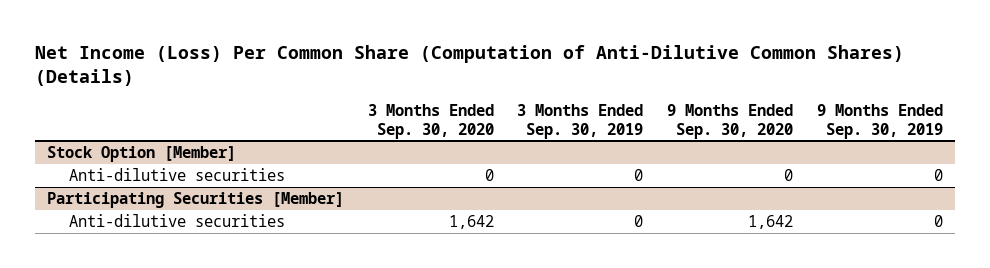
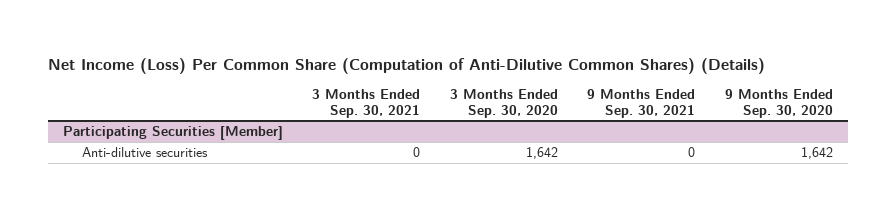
- | 3 Months Ended Sep. 30, 2020 | 3 Months Ended Sep. 30, 2019 | 9 Months Ended Sep. 30, 2020 | 9 Months Ended Sep. 30, 2019
+ | 3 Months Ended Sep. 30, 2021 | 3 Months Ended Sep. 30, 2020 | 9 Months Ended Sep. 30, 2021 | 9 Months Ended Sep. 30, 2020
- Stock Option [Member]
- Anti-dilutive securities | 0 | 0 | 0 | 0

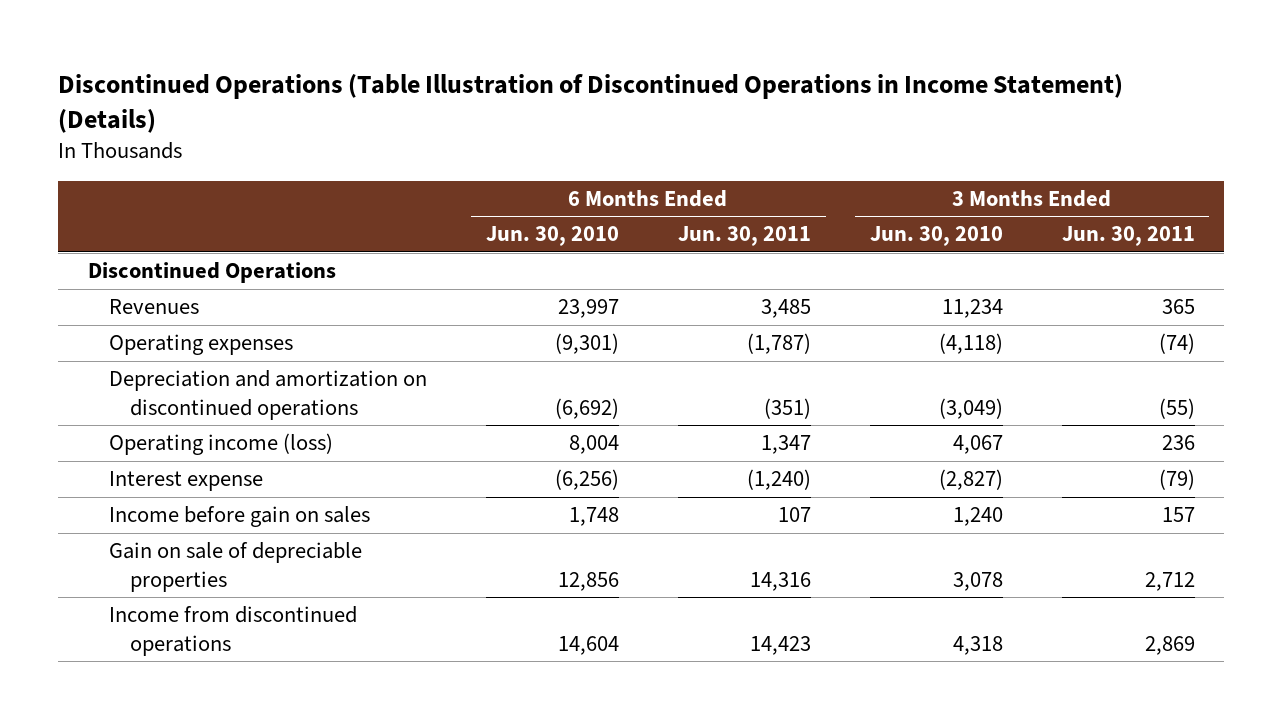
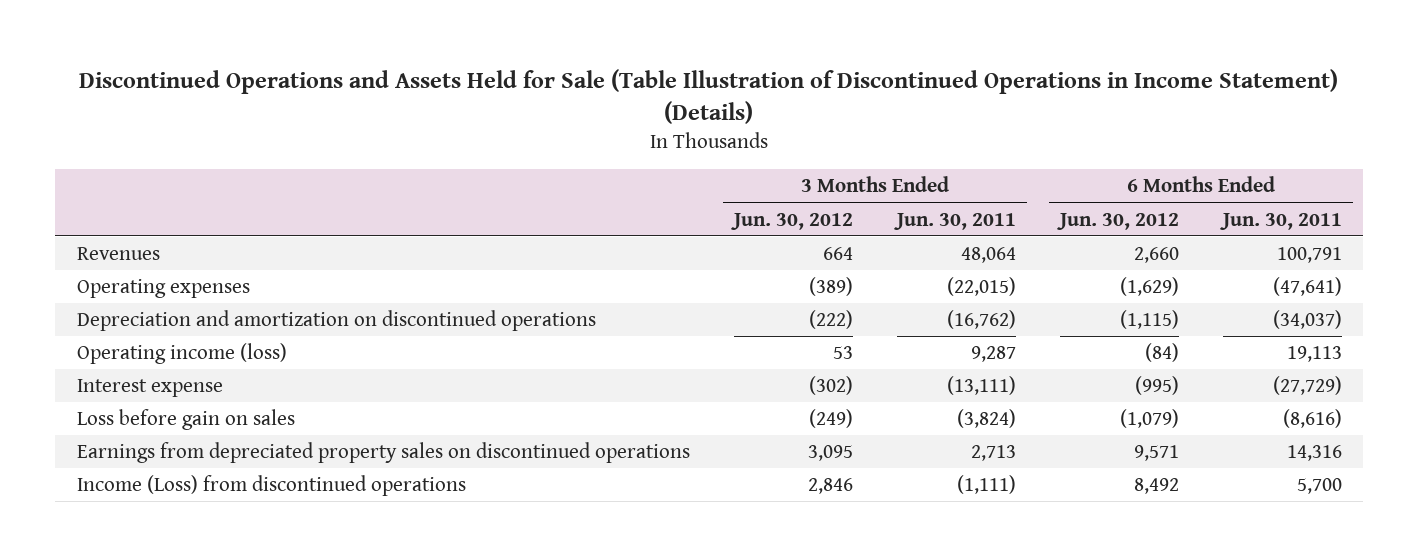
- Discontinued Operations (Table Illustration of Discontinued Operations in Income Statement) (Details)
+ Discontinued Operations and Assets Held for Sale (Table Illustration of Discontinued Operations in Income Statement) (Details)
- | 6 Months Ended Jun. 30, 2010 | 6 Months Ended Jun. 30, 2011 | 3 Months Ended Jun. 30, 2010 | 3 Months Ended Jun. 30, 2011
+ | 3 Months Ended Jun. 30, 2012 | 3 Months Ended Jun. 30, 2011 | 6 Months Ended Jun. 30, 2012 | 6 Months Ended Jun. 30, 2011
- Discontinued Operations
- Revenues | 23,997 | 3,485 | 11,234 | 365
- Operating expenses | (9,301) | (1,787) | (4,118) | (74)
- Depreciation and amortization on discontinued operations | (6,692) | (351) | (3,049) | (55)
- Operating income (loss) | 8,004 | 1,347 | 4,067 | 236
- Interest expense | (6,256) | (1,240) | (2,827) | (79)
- Income before gain on sales | 1,748 | 107 | 1,240 | 157
- Gain on sale of depreciable properties | 12,856 | 14,316 | 3,078 | 2,712
- Income from discontinued operations | 14,604 | 14,423 | 4,318 | 2,869
+ Revenues | 664 | 48,064 | 2,660 | 100,791
+ Operating expenses | (389) | (22,015) | (1,629) | (47,641)
+ Depreciation and amortization on discontinued operations | (222) | (16,762) | (1,115) | (34,037)
+ Operating income (loss) | 53 | 9,287 | (84) | 19,113
+ Interest expense | (302) | (13,111) | (995) | (27,729)
+ Loss before gain on sales | (249) | (3,824) | (1,079) | (8,616)
+ Earnings from depreciated property sales on discontinued operations | 3,095 | 2,713 | 9,571 | 14,316
+ Income (Loss) from discontinued operations | 2,846 | (1,111) | 8,492 | 5,700

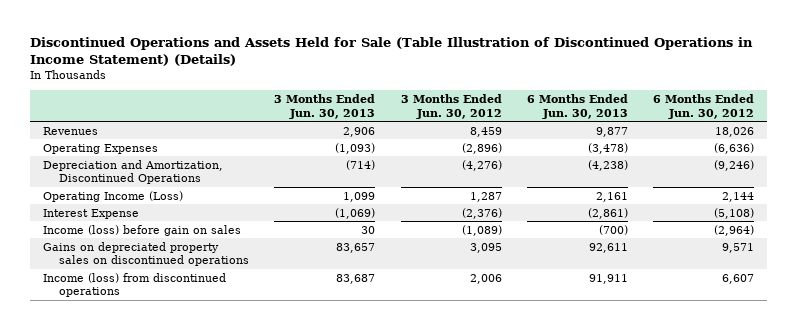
- | 3 Months Ended Jun. 30, 2012 | 3 Months Ended Jun. 30, 2011 | 6 Months Ended Jun. 30, 2012 | 6 Months Ended Jun. 30, 2011
+ | 3 Months Ended Jun. 30, 2013 | 3 Months Ended Jun. 30, 2012 | 6 Months Ended Jun. 30, 2013 | 6 Months Ended Jun. 30, 2012
- Revenues | 664 | 48,064 | 2,660 | 100,791
- Operating expenses | (389) | (22,015) | (1,629) | (47,641)
- Depreciation and amortization on discontinued operations | (222) | (16,762) | (1,115) | (34,037)
- Operating income (loss) | 53 | 9,287 | (84) | 19,113
- Interest expense | (302) | (13,111) | (995) | (27,729)
- Loss before gain on sales | (249) | (3,824) | (1,079) | (8,616)
- Earnings from depreciated property sales on discontinued operations | 3,095 | 2,713 | 9,571 | 14,316
- Income (Loss) from discontinued operations | 2,846 | (1,111) | 8,492 | 5,700
+ Revenues | 2,906 | 8,459 | 9,877 | 18,026
+ Operating Expenses | (1,093) | (2,896) | (3,478) | (6,636)
+ Depreciation and Amortization, Discontinued Operations | (714) | (4,276) | (4,238) | (9,246)
+ Operating Income (Loss) | 1,099 | 1,287 | 2,161 | 2,144
+ Interest Expense | (1,069) | (2,376) | (2,861) | (5,108)
+ Income (loss) before gain on sales | 30 | (1,089) | (700) | (2,964)
+ Gains on depreciated property sales on discontinued operations | 83,657 | 3,095 | 92,611 | 9,571
+ Income (loss) from discontinued operations | 83,687 | 2,006 | 91,911 | 6,607

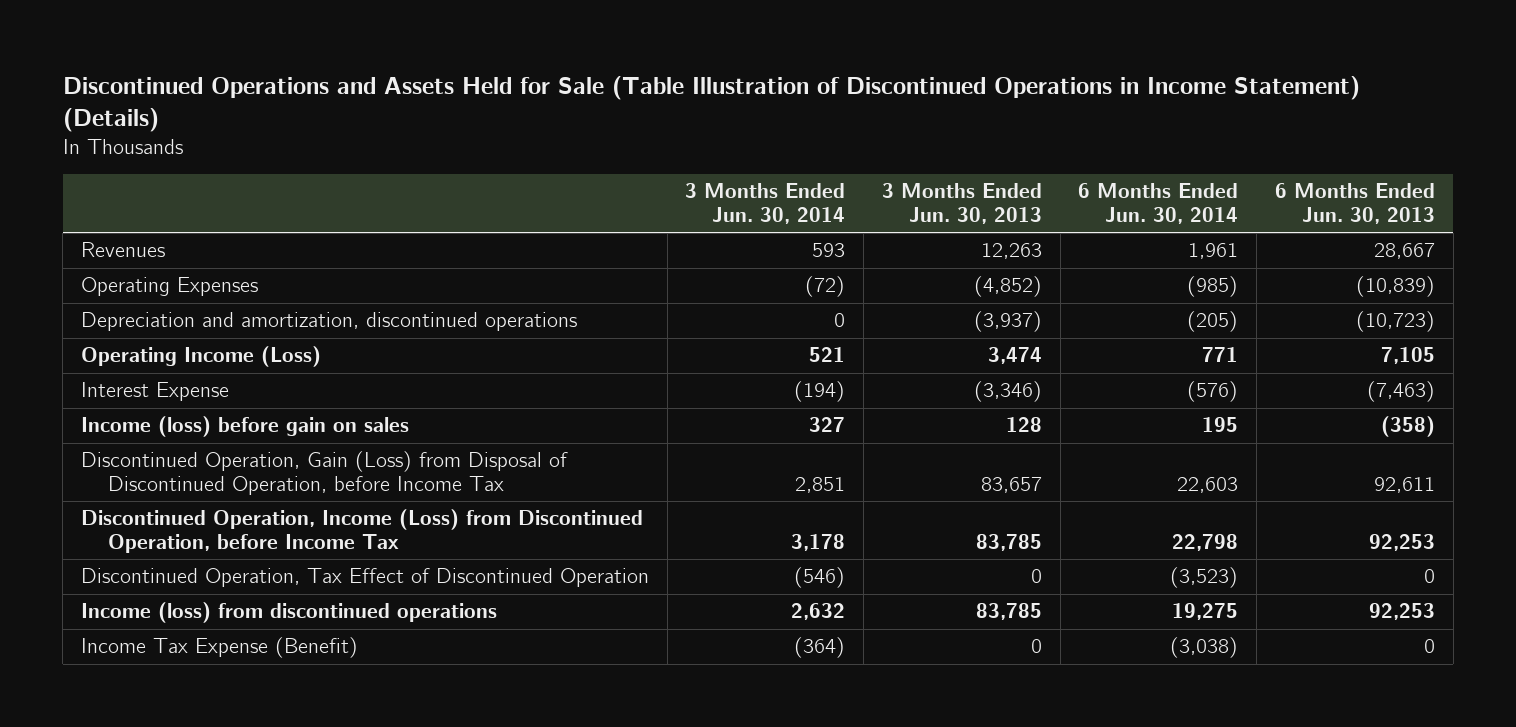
- | 3 Months Ended Jun. 30, 2013 | 3 Months Ended Jun. 30, 2012 | 6 Months Ended Jun. 30, 2013 | 6 Months Ended Jun. 30, 2012
+ | 3 Months Ended Jun. 30, 2014 | 3 Months Ended Jun. 30, 2013 | 6 Months Ended Jun. 30, 2014 | 6 Months Ended Jun. 30, 2013
- Revenues | 2,906 | 8,459 | 9,877 | 18,026
- Operating Expenses | (1,093) | (2,896) | (3,478) | (6,636)
- Depreciation and Amortization, Discontinued Operations | (714) | (4,276) | (4,238) | (9,246)
- Operating Income (Loss) | 1,099 | 1,287 | 2,161 | 2,144
- Interest Expense | (1,069) | (2,376) | (2,861) | (5,108)
- Income (loss) before gain on sales | 30 | (1,089) | (700) | (2,964)
- Gains on depreciated property sales on discontinued operations | 83,657 | 3,095 | 92,611 | 9,571
- Income (loss) from discontinued operations | 83,687 | 2,006 | 91,911 | 6,607
+ Revenues | 593 | 12,263 | 1,961 | 28,667
+ Operating Expenses | (72) | (4,852) | (985) | (10,839)
+ Depreciation and amortization, discontinued operations | 0 | (3,937) | (205) | (10,723)
+ Operating Income (Loss) | 521 | 3,474 | 771 | 7,105
+ Interest Expense | (194) | (3,346) | (576) | (7,463)
+ Income (loss) before gain on sales | 327 | 128 | 195 | (358)
+ Discontinued Operation, Gain (Loss) from Disposal of Discontinued Operation, before Income Tax | 2,851 | 83,657 | 22,603 | 92,611
+ Discontinued Operation, Income (Loss) from Discontinued Operation, before Income Tax | 3,178 | 83,785 | 22,798 | 92,253
+ Discontinued Operation, Tax Effect of Discontinued Operation | (546) | 0 | (3,523) | 0
+ Income (loss) from discontinued operations | 2,632 | 83,785 | 19,275 | 92,253
+ Income Tax Expense (Benefit) | (364) | 0 | (3,038) | 0

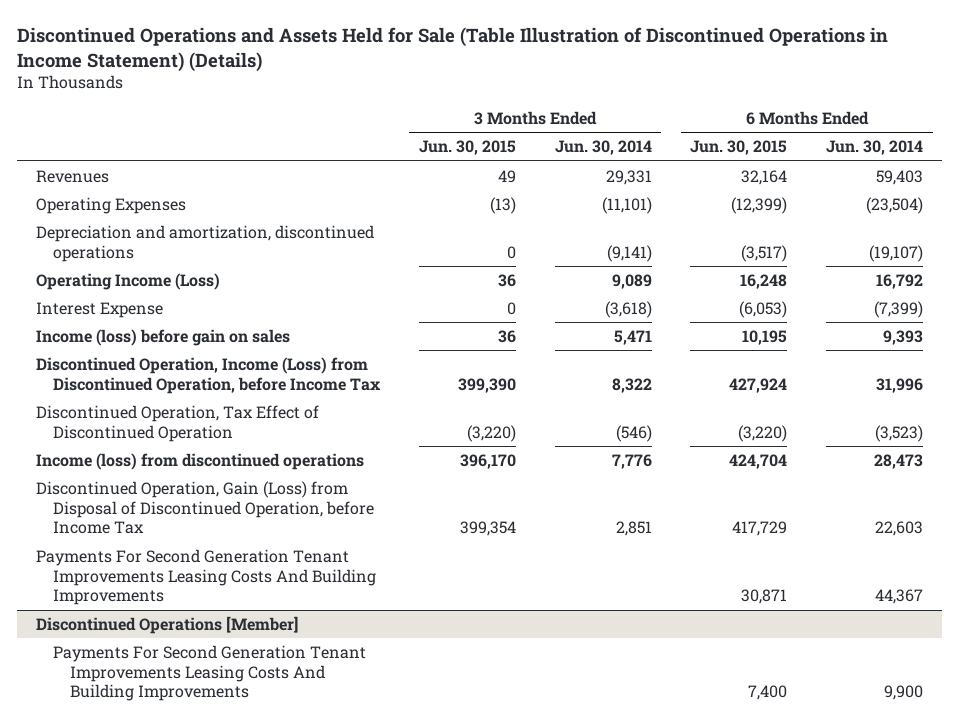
- | 3 Months Ended Jun. 30, 2014 | 3 Months Ended Jun. 30, 2013 | 6 Months Ended Jun. 30, 2014 | 6 Months Ended Jun. 30, 2013
+ | 3 Months Ended Jun. 30, 2015 | 3 Months Ended Jun. 30, 2014 | 6 Months Ended Jun. 30, 2015 | 6 Months Ended Jun. 30, 2014
- Revenues | 593 | 12,263 | 1,961 | 28,667
- Operating Expenses | (72) | (4,852) | (985) | (10,839)
- Depreciation and amortization, discontinued operations | 0 | (3,937) | (205) | (10,723)
- Operating Income (Loss) | 521 | 3,474 | 771 | 7,105
- Interest Expense | (194) | (3,346) | (576) | (7,463)
- Income (loss) before gain on sales | 327 | 128 | 195 | (358)
- Discontinued Operation, Income (Loss) from Discontinued Operation, before Income Tax | 3,178 | 83,785 | 22,798 | 92,253
+ Revenues | 49 | 29,331 | 32,164 | 59,403
+ Operating Expenses | (13) | (11,101) | (12,399) | (23,504)
+ Depreciation and amortization, discontinued operations | 0 | (9,141) | (3,517) | (19,107)
+ Operating Income (Loss) | 36 | 9,089 | 16,248 | 16,792
+ Interest Expense | 0 | (3,618) | (6,053) | (7,399)
+ Income (loss) before gain on sales | 36 | 5,471 | 10,195 | 9,393
+ Discontinued Operation, Income (Loss) from Discontinued Operation, before Income Tax | 399,390 | 8,322 | 427,924 | 31,996
- Income (loss) from discontinued operations | 2,632 | 83,785 | 19,275 | 92,253
- Income Tax Expense (Benefit) | (364) | 0 | (3,038) | 0
+ Income (loss) from discontinued operations | 396,170 | 7,776 | 424,704 | 28,473
moved down: Discontinued Operation, Gain (Loss) from Disposal of Discontinued Operation, before Income Tax | 399,354 | 2,851 | 417,729 | 22,603
+ Payments For Second Generation Tenant Improvements Leasing Costs And Building Improvements | | | 30,871 | 44,367
+ Discontinued Operations [Member]
+ Payments For Second Generation Tenant Improvements Leasing Costs And Building Improvements | | | 7,400 | 9,900

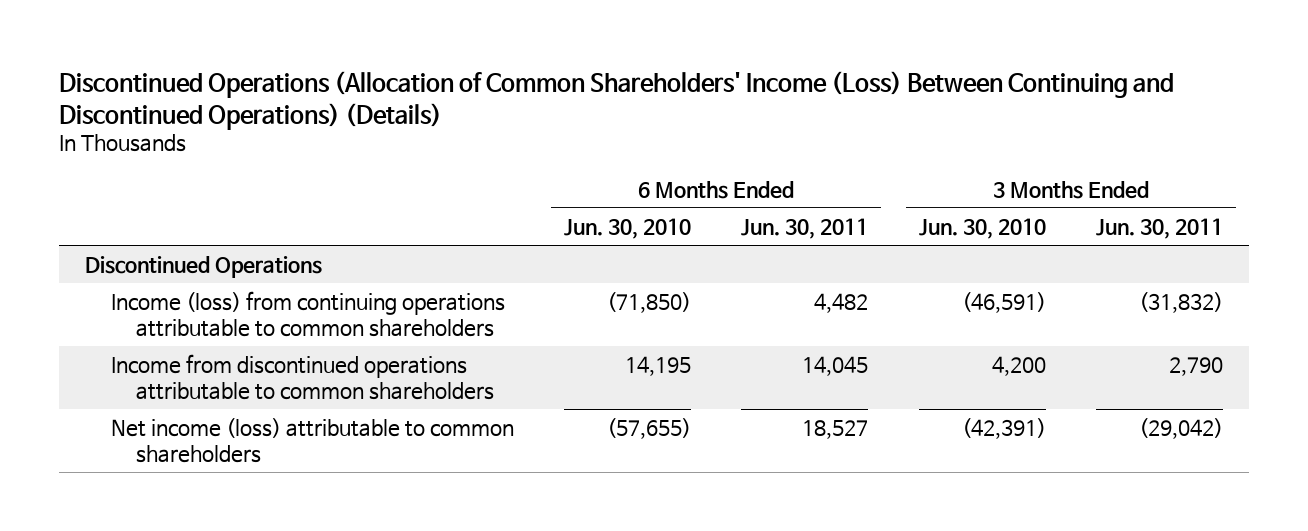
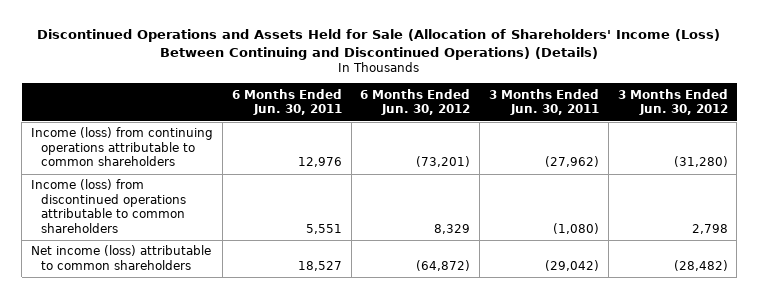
- Discontinued Operations (Allocation of Common Shareholders' Income (Loss) Between Continuing and Discontinued Operations) (Details)
+ Discontinued Operations and Assets Held for Sale (Allocation of Shareholders' Income (Loss) Between Continuing and Discontinued Operations) (Details)
- | 6 Months Ended Jun. 30, 2010 | 6 Months Ended Jun. 30, 2011 | 3 Months Ended Jun. 30, 2010 | 3 Months Ended Jun. 30, 2011
+ | 6 Months Ended Jun. 30, 2011 | 6 Months Ended Jun. 30, 2012 | 3 Months Ended Jun. 30, 2011 | 3 Months Ended Jun. 30, 2012
- Discontinued Operations
- Income (loss) from continuing operations attributable to common shareholders | (71,850) | 4,482 | (46,591) | (31,832)
- Income from discontinued operations attributable to common shareholders | 14,195 | 14,045 | 4,200 | 2,790
+ Income (loss) from continuing operations attributable to common shareholders | 12,976 | (73,201) | (27,962) | (31,280)
+ Income (loss) from discontinued operations attributable to common shareholders | 5,551 | 8,329 | (1,080) | 2,798

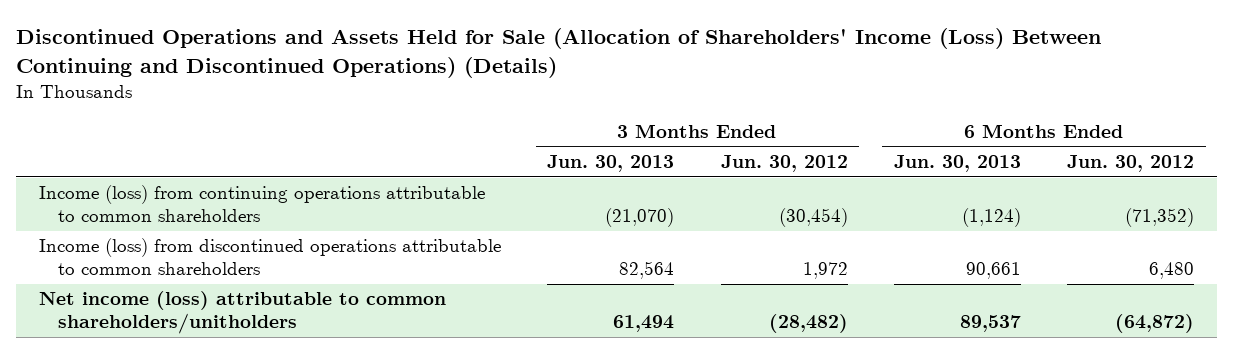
- | 6 Months Ended Jun. 30, 2011 | 6 Months Ended Jun. 30, 2012 | 3 Months Ended Jun. 30, 2011 | 3 Months Ended Jun. 30, 2012
+ | 3 Months Ended Jun. 30, 2013 | 3 Months Ended Jun. 30, 2012 | 6 Months Ended Jun. 30, 2013 | 6 Months Ended Jun. 30, 2012
- Income (loss) from continuing operations attributable to common shareholders | 12,976 | (73,201) | (27,962) | (31,280)
- Income (loss) from discontinued operations attributable to common shareholders | 5,551 | 8,329 | (1,080) | 2,798
- Net income (loss) attributable to common shareholders | 18,527 | (64,872) | (29,042) | (28,482)
+ Income (loss) from continuing operations attributable to common shareholders | (21,070) | (30,454) | (1,124) | (71,352)
+ Income (loss) from discontinued operations attributable to common shareholders | 82,564 | 1,972 | 90,661 | 6,480
+ Net income (loss) attributable to common shareholders/unitholders | 61,494 | (28,482) | 89,537 | (64,872)

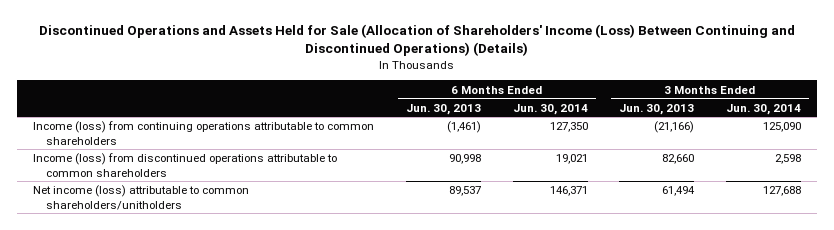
- | 3 Months Ended Jun. 30, 2013 | 3 Months Ended Jun. 30, 2012 | 6 Months Ended Jun. 30, 2013 | 6 Months Ended Jun. 30, 2012
+ | 6 Months Ended Jun. 30, 2013 | 6 Months Ended Jun. 30, 2014 | 3 Months Ended Jun. 30, 2013 | 3 Months Ended Jun. 30, 2014
- Income (loss) from continuing operations attributable to common shareholders | (21,070) | (30,454) | (1,124) | (71,352)
- Income (loss) from discontinued operations attributable to common shareholders | 82,564 | 1,972 | 90,661 | 6,480
+ Income (loss) from continuing operations attributable to common shareholders | (1,461) | 127,350 | (21,166) | 125,090
+ Income (loss) from discontinued operations attributable to common shareholders | 90,998 | 19,021 | 82,660 | 2,598

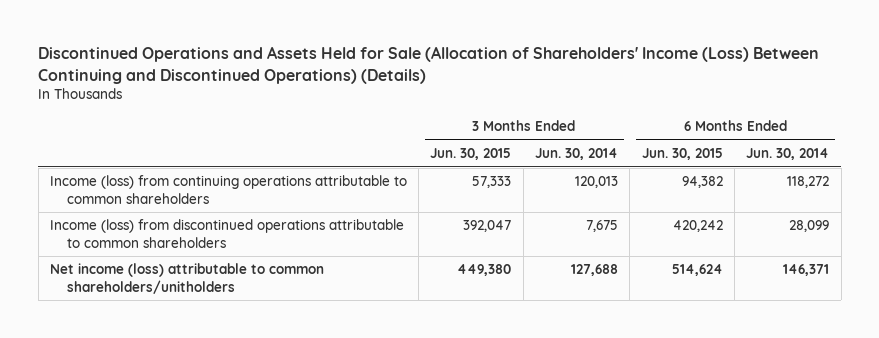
- | 6 Months Ended Jun. 30, 2013 | 6 Months Ended Jun. 30, 2014 | 3 Months Ended Jun. 30, 2013 | 3 Months Ended Jun. 30, 2014
+ | 3 Months Ended Jun. 30, 2015 | 3 Months Ended Jun. 30, 2014 | 6 Months Ended Jun. 30, 2015 | 6 Months Ended Jun. 30, 2014
- Income (loss) from continuing operations attributable to common shareholders | (1,461) | 127,350 | (21,166) | 125,090
- Income (loss) from discontinued operations attributable to common shareholders | 90,998 | 19,021 | 82,660 | 2,598
+ Income (loss) from continuing operations attributable to common shareholders | 57,333 | 120,013 | 94,382 | 118,272
+ Income (loss) from discontinued operations attributable to common shareholders | 392,047 | 7,675 | 420,242 | 28,099

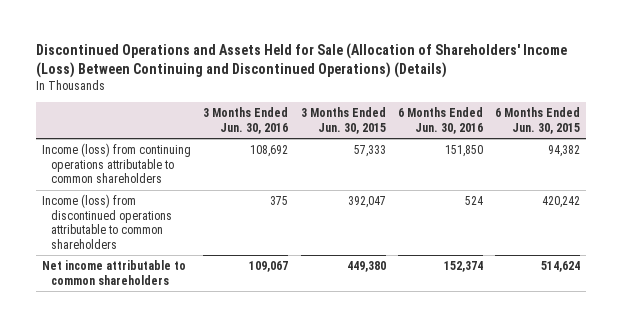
- | 3 Months Ended Jun. 30, 2015 | 3 Months Ended Jun. 30, 2014 | 6 Months Ended Jun. 30, 2015 | 6 Months Ended Jun. 30, 2014
+ | 3 Months Ended Jun. 30, 2016 | 3 Months Ended Jun. 30, 2015 | 6 Months Ended Jun. 30, 2016 | 6 Months Ended Jun. 30, 2015
- Net income (loss) attributable to common shareholders/unitholders | 449,380 | 127,688 | 514,624 | 146,371
+ Net income attributable to common shareholders | 109,067 | 449,380 | 152,374 | 514,624

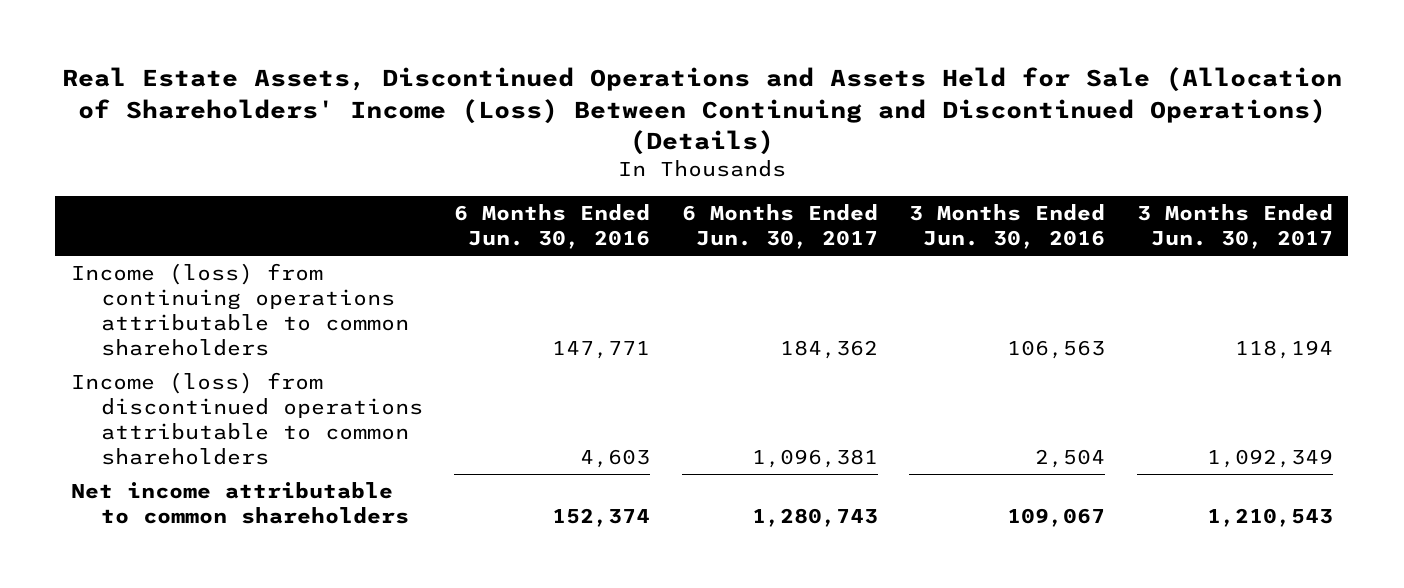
- Discontinued Operations and Assets Held for Sale (Allocation of Shareholders' Income (Loss) Between Continuing and Discontinued Operations) (Details)
+ Real Estate Assets, Discontinued Operations and Assets Held for Sale (Allocation of Shareholders' Income (Loss) Between Continuing and Discontinued Operations) (Details)
- | 3 Months Ended Jun. 30, 2016 | 3 Months Ended Jun. 30, 2015 | 6 Months Ended Jun. 30, 2016 | 6 Months Ended Jun. 30, 2015
+ | 6 Months Ended Jun. 30, 2016 | 6 Months Ended Jun. 30, 2017 | 3 Months Ended Jun. 30, 2016 | 3 Months Ended Jun. 30, 2017
- Income (loss) from continuing operations attributable to common shareholders | 108,692 | 57,333 | 151,850 | 94,382
- Income (loss) from discontinued operations attributable to common shareholders | 375 | 392,047 | 524 | 420,242
+ Income (loss) from continuing operations attributable to common shareholders | 147,771 | 184,362 | 106,563 | 118,194
+ Income (loss) from discontinued operations attributable to common shareholders | 4,603 | 1,096,381 | 2,504 | 1,092,349

